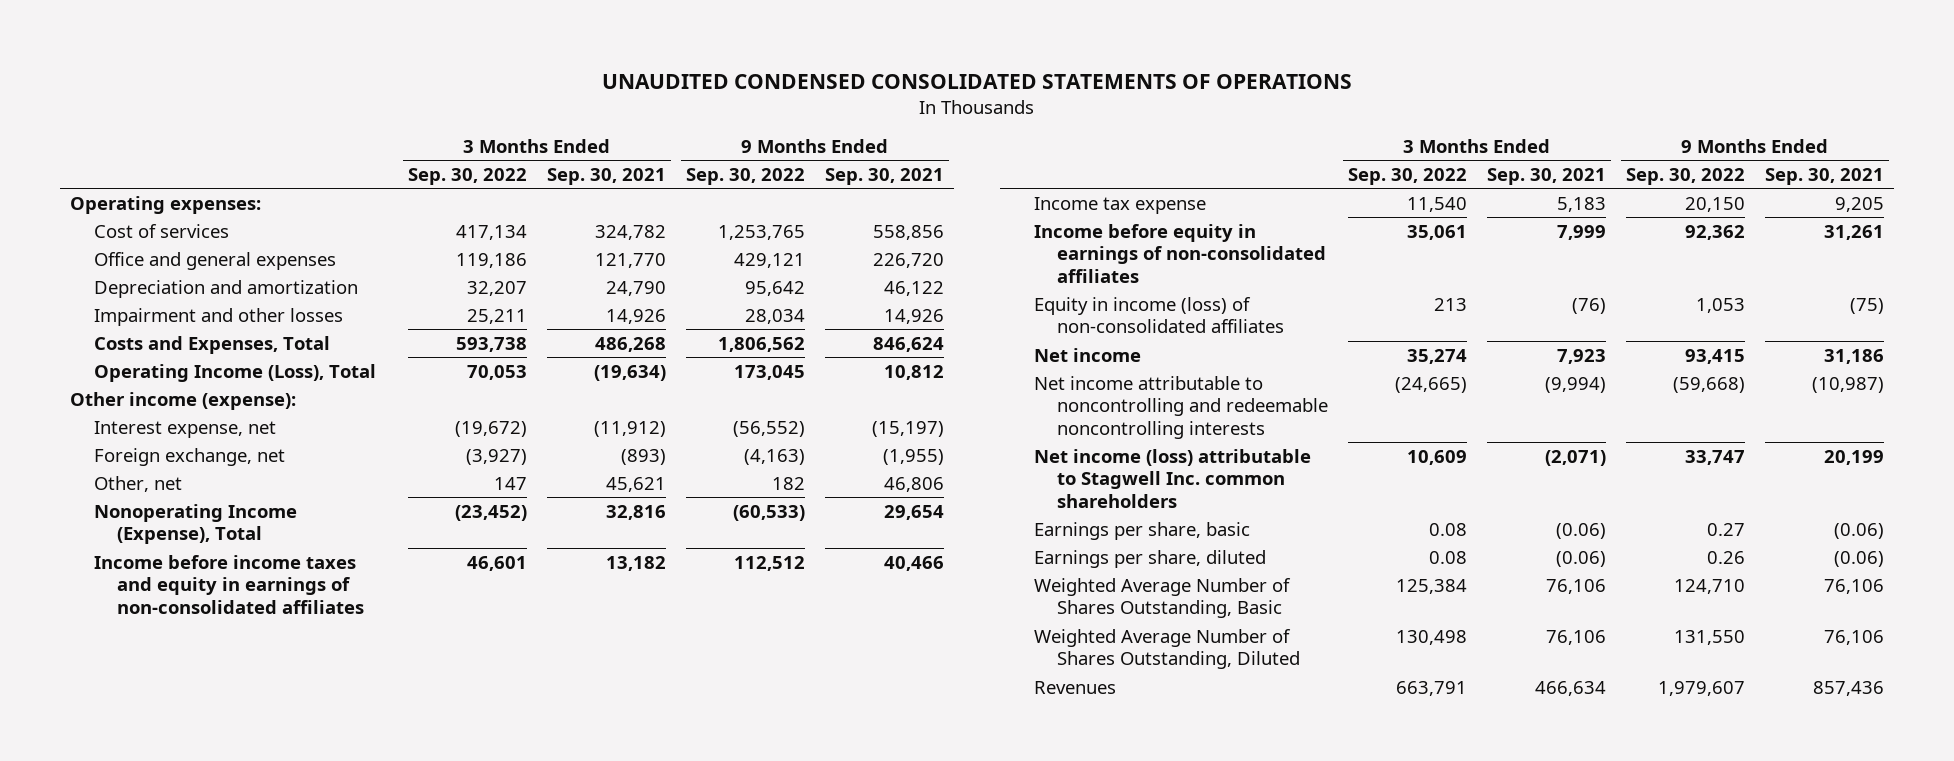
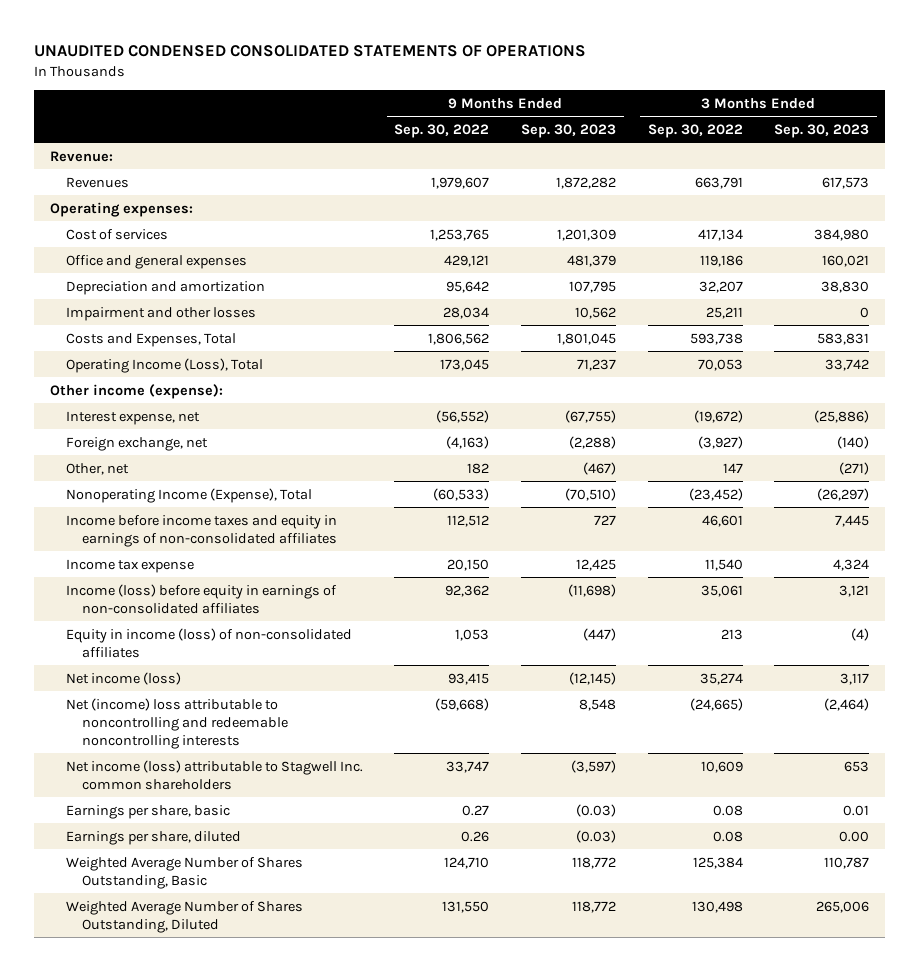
- | 3 Months Ended Sep. 30, 2022 | 3 Months Ended Sep. 30, 2021 | 9 Months Ended Sep. 30, 2022 | 9 Months Ended Sep. 30, 2021
+ | 9 Months Ended Sep. 30, 2022 | 9 Months Ended Sep. 30, 2023 | 3 Months Ended Sep. 30, 2022 | 3 Months Ended Sep. 30, 2023
+ Revenue:
moved up: Revenues | 1,979,607 | 1,872,282 | 663,791 | 617,573
- Income before equity in earnings of non-consolidated affiliates | 35,061 | 7,999 | 92,362 | 31,261
+ Income (loss) before equity in earnings of non-consolidated affiliates | 92,362 | (11,698) | 35,061 | 3,121
- Net income | 35,274 | 7,923 | 93,415 | 31,186
- Net income attributable to noncontrolling and redeemable noncontrolling interests | (24,665) | (9,994) | (59,668) | (10,987)
+ Net income (loss) | 93,415 | (12,145) | 35,274 | 3,117
+ Net (income) loss attributable to noncontrolling and redeemable noncontrolling interests | (59,668) | 8,548 | (24,665) | (2,464)

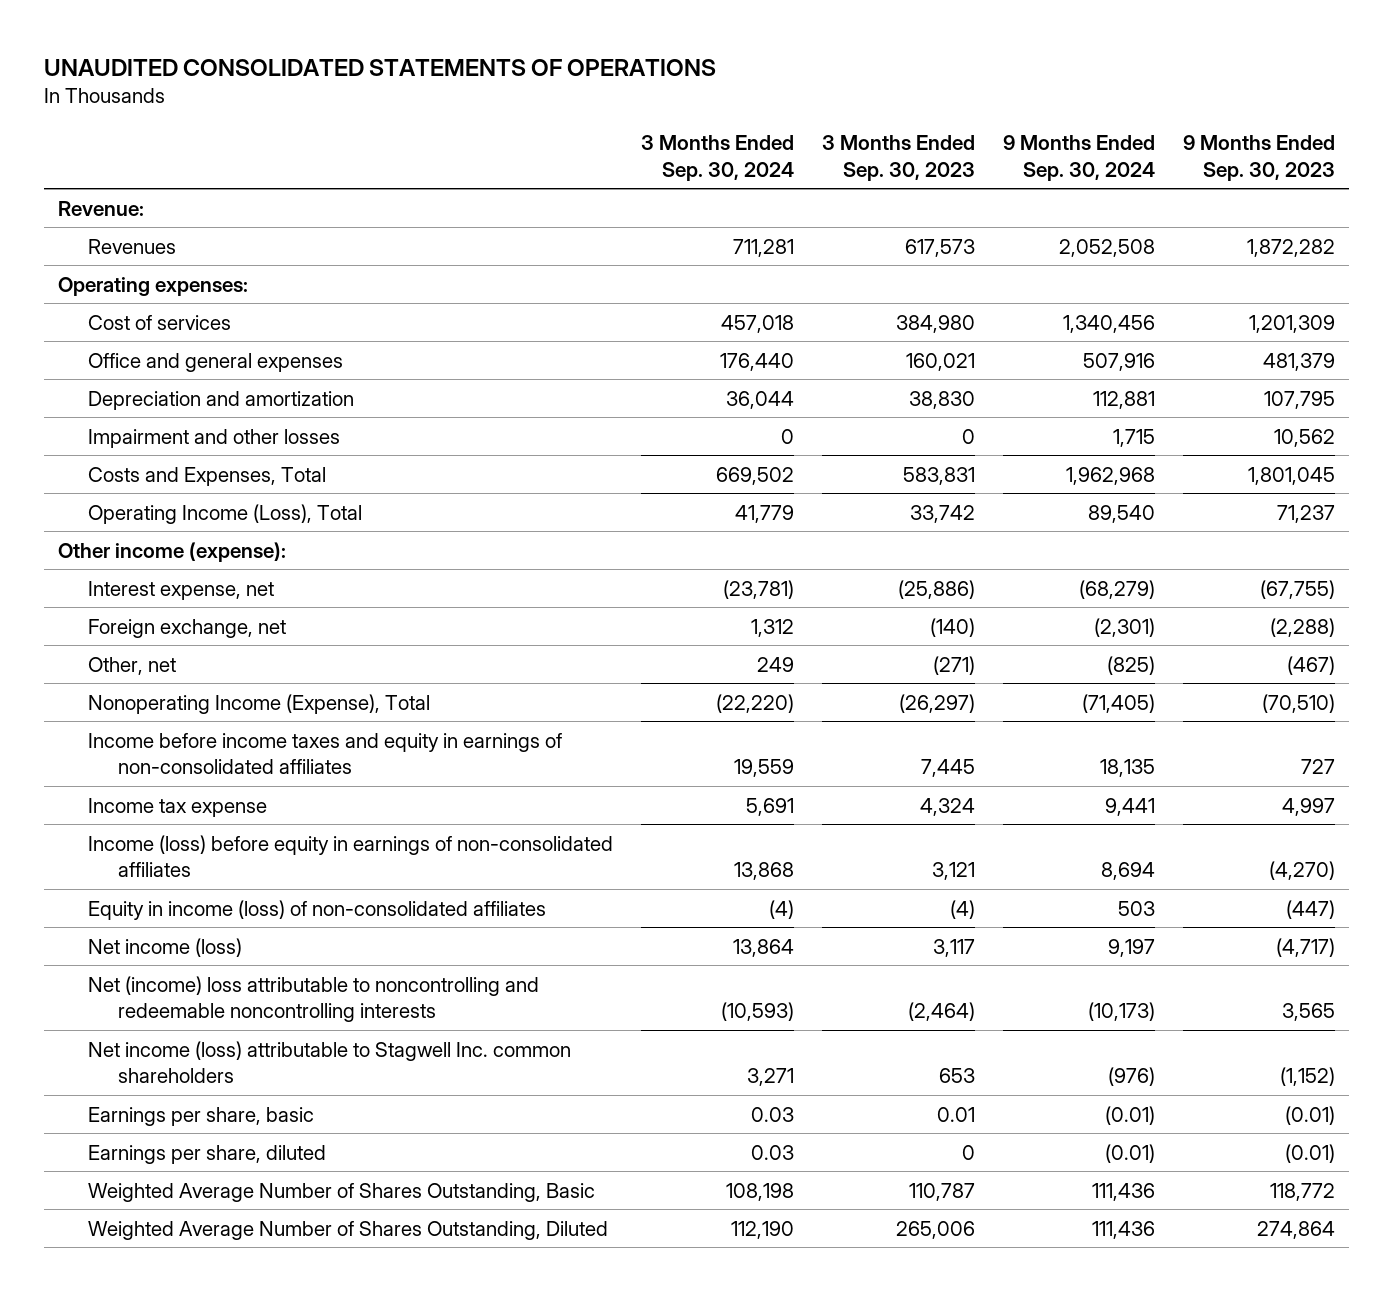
- UNAUDITED CONDENSED CONSOLIDATED STATEMENTS OF OPERATIONS
+ UNAUDITED CONSOLIDATED STATEMENTS OF OPERATIONS
- | 9 Months Ended Sep. 30, 2022 | 9 Months Ended Sep. 30, 2023 | 3 Months Ended Sep. 30, 2022 | 3 Months Ended Sep. 30, 2023
+ | 3 Months Ended Sep. 30, 2024 | 3 Months Ended Sep. 30, 2023 | 9 Months Ended Sep. 30, 2024 | 9 Months Ended Sep. 30, 2023
- Income tax expense | 20,150 | 12,425 | 11,540 | 4,324
- Income (loss) before equity in earnings of non-consolidated affiliates | 92,362 | (11,698) | 35,061 | 3,121
+ Income tax expense | 5,691 | 4,324 | 9,441 | 4,997
+ Income (loss) before equity in earnings of non-consolidated affiliates | 13,868 | 3,121 | 8,694 | (4,270)
- Net income (loss) | 93,415 | (12,145) | 35,274 | 3,117
- Net (income) loss attributable to noncontrolling and redeemable noncontrolling interests | (59,668) | 8,548 | (24,665) | (2,464)
- Net income (loss) attributable to Stagwell Inc. common shareholders | 33,747 | (3,597) | 10,609 | 653
- Earnings per share, basic | 0.27 | (0.03) | 0.08 | 0.01
- Earnings per share, diluted | 0.26 | (0.03) | 0.08 | 0.00
+ Net income (loss) | 13,864 | 3,117 | 9,197 | (4,717)
+ Net (income) loss attributable to noncontrolling and redeemable noncontrolling interests | (10,593) | (2,464) | (10,173) | 3,565
+ Net income (loss) attributable to Stagwell Inc. common shareholders | 3,271 | 653 | (976) | (1,152)
+ Earnings per share, basic | 0.03 | 0.01 | (0.01) | (0.01)
+ Earnings per share, diluted | 0.03 | 0 | (0.01) | (0.01)
- Weighted Average Number of Shares Outstanding, Diluted | 131,550 | 118,772 | 130,498 | 265,006
+ Weighted Average Number of Shares Outstanding, Diluted | 112,190 | 265,006 | 111,436 | 274,864

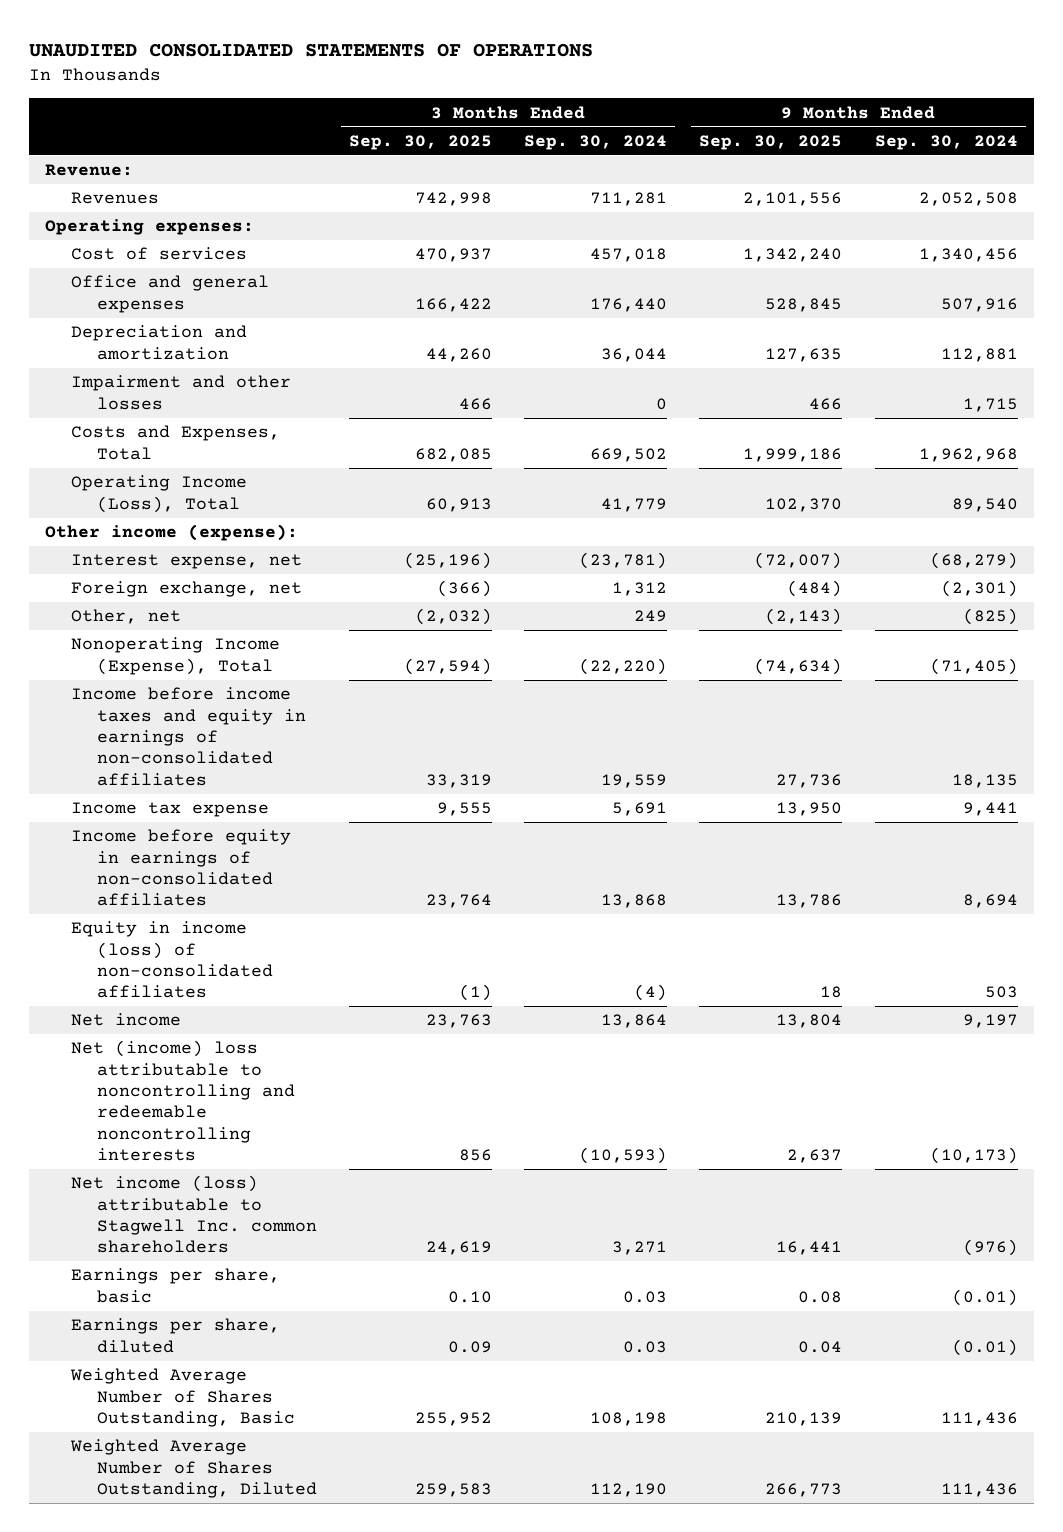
- | 3 Months Ended Sep. 30, 2024 | 3 Months Ended Sep. 30, 2023 | 9 Months Ended Sep. 30, 2024 | 9 Months Ended Sep. 30, 2023
+ | 3 Months Ended Sep. 30, 2025 | 3 Months Ended Sep. 30, 2024 | 9 Months Ended Sep. 30, 2025 | 9 Months Ended Sep. 30, 2024
- Income (loss) before equity in earnings of non-consolidated affiliates | 13,868 | 3,121 | 8,694 | (4,270)
+ Income before equity in earnings of non-consolidated affiliates | 23,764 | 13,868 | 13,786 | 8,694
- Net income (loss) | 13,864 | 3,117 | 9,197 | (4,717)
+ Net income | 23,763 | 13,864 | 13,804 | 9,197

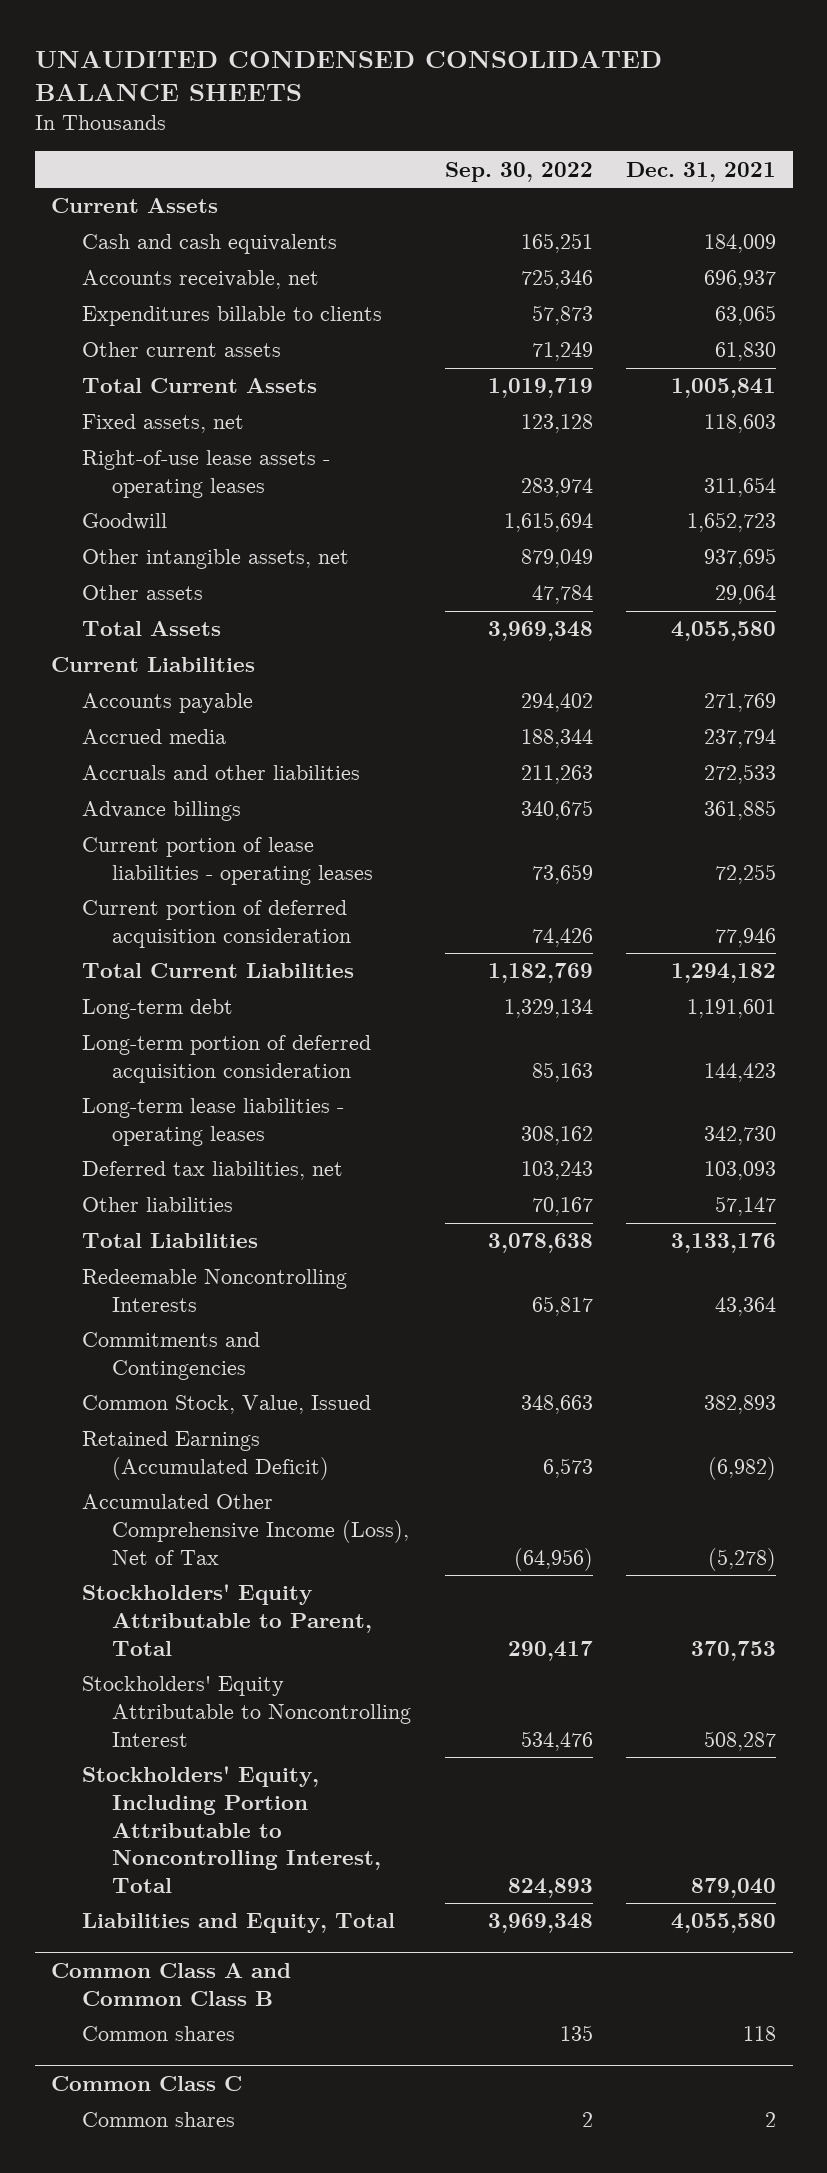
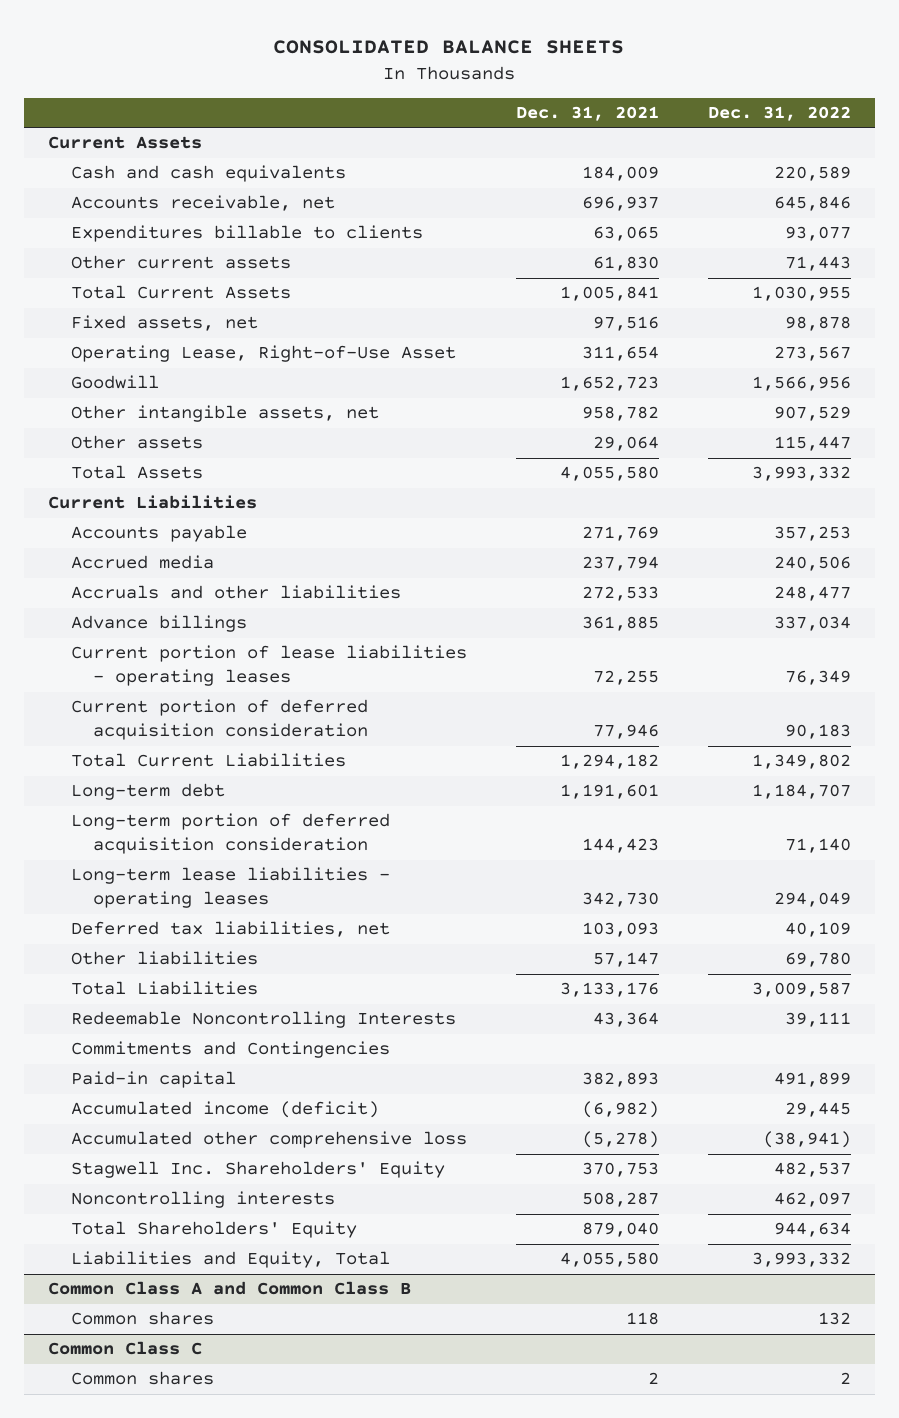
- UNAUDITED CONDENSED CONSOLIDATED BALANCE SHEETS
+ CONSOLIDATED BALANCE SHEETS
- | Sep. 30, 2022 | Dec. 31, 2021
+ | Dec. 31, 2021 | Dec. 31, 2022
- Fixed assets, net | 123,128 | 118,603
- Right-of-use lease assets - operating leases | 283,974 | 311,654
+ Fixed assets, net | 97,516 | 98,878
+ Operating Lease, Right-of-Use Asset | 311,654 | 273,567
- Other intangible assets, net | 879,049 | 937,695
+ Other intangible assets, net | 958,782 | 907,529
- Common Stock, Value, Issued | 348,663 | 382,893
- Retained Earnings (Accumulated Deficit) | 6,573 | (6,982)
- Accumulated Other Comprehensive Income (Loss), Net of Tax | (64,956) | (5,278)
- Stockholders' Equity Attributable to Parent, Total | 290,417 | 370,753
- Stockholders' Equity Attributable to Noncontrolling Interest | 534,476 | 508,287
- Stockholders' Equity, Including Portion Attributable to Noncontrolling Interest, Total | 824,893 | 879,040
+ Paid-in capital | 382,893 | 491,899
+ Accumulated income (deficit) | (6,982) | 29,445
+ Accumulated other comprehensive loss | (5,278) | (38,941)
+ Stagwell Inc. Shareholders' Equity | 370,753 | 482,537
+ Noncontrolling interests | 508,287 | 462,097
+ Total Shareholders' Equity | 879,040 | 944,634

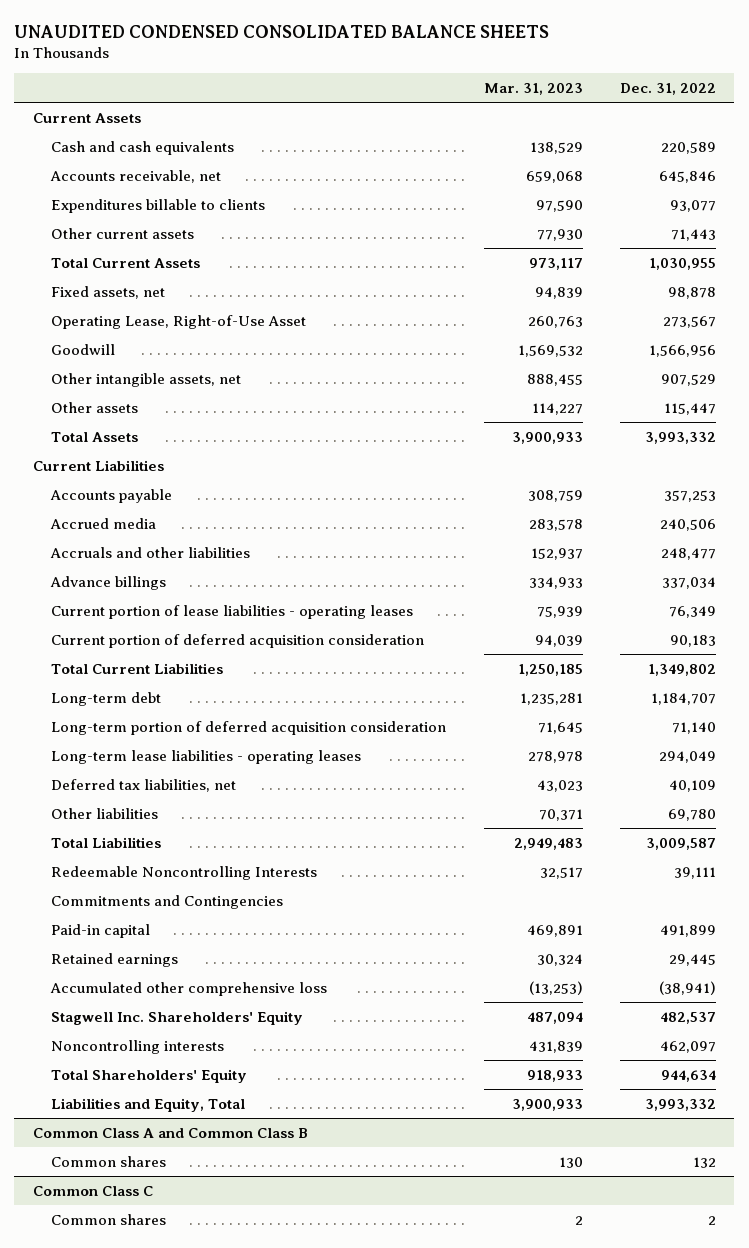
- CONSOLIDATED BALANCE SHEETS
+ UNAUDITED CONDENSED CONSOLIDATED BALANCE SHEETS
- | Dec. 31, 2021 | Dec. 31, 2022
+ | Mar. 31, 2023 | Dec. 31, 2022
- Accumulated income (deficit) | (6,982) | 29,445
+ Retained earnings | 30,324 | 29,445

